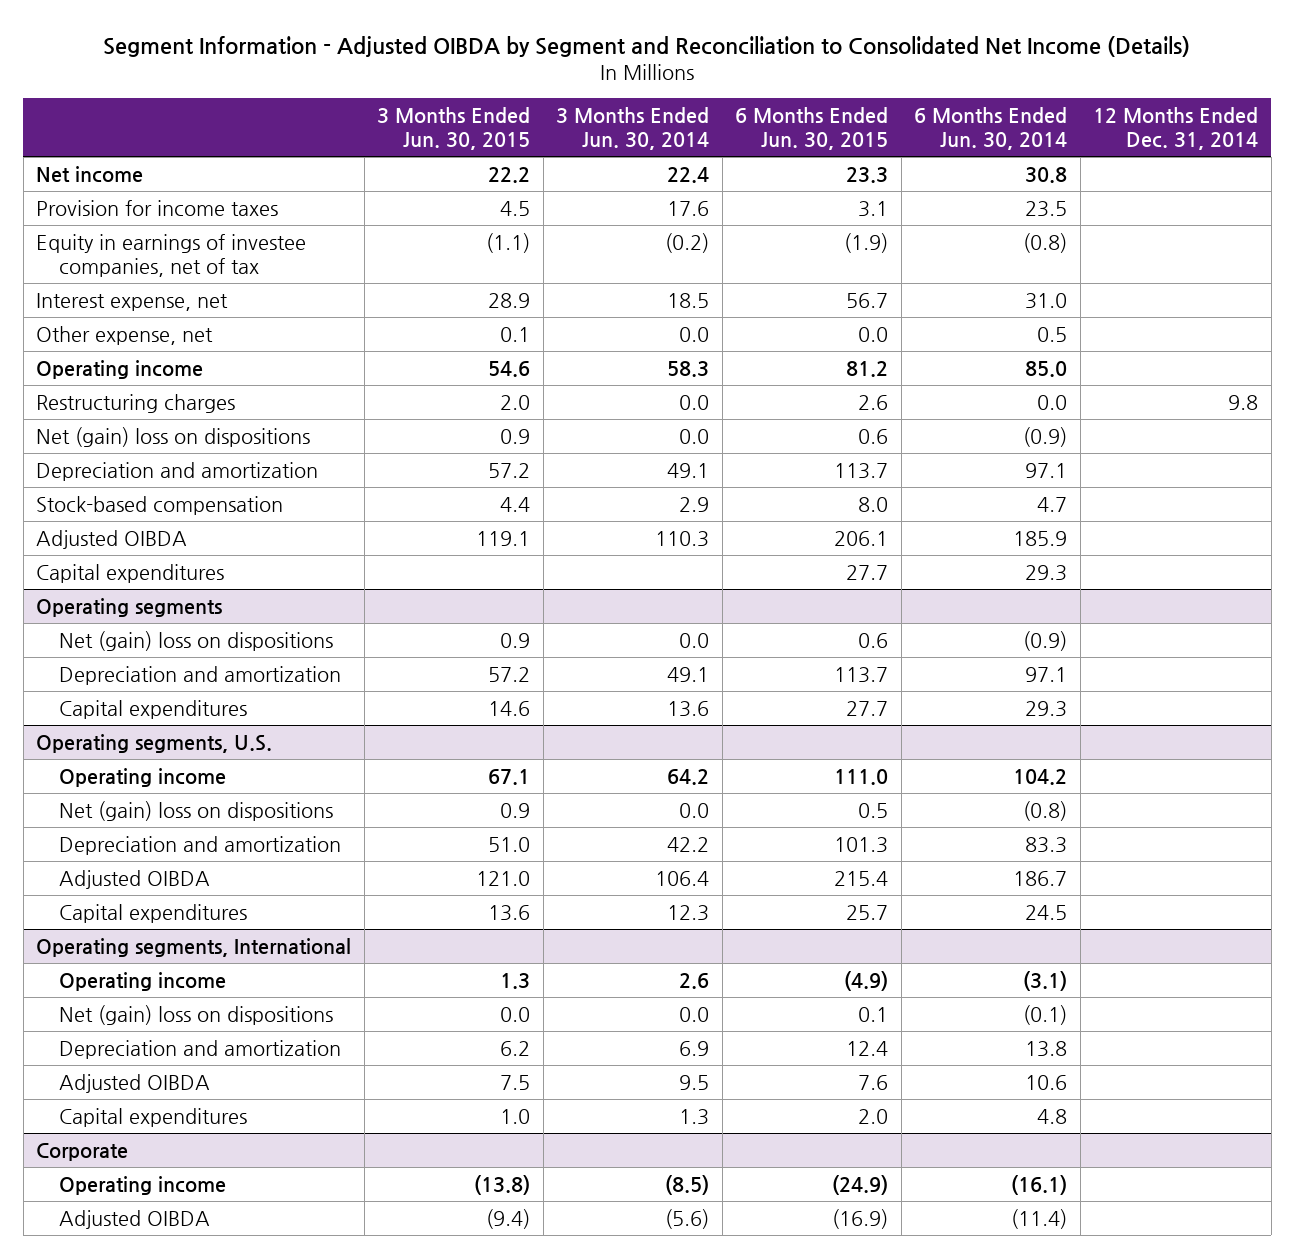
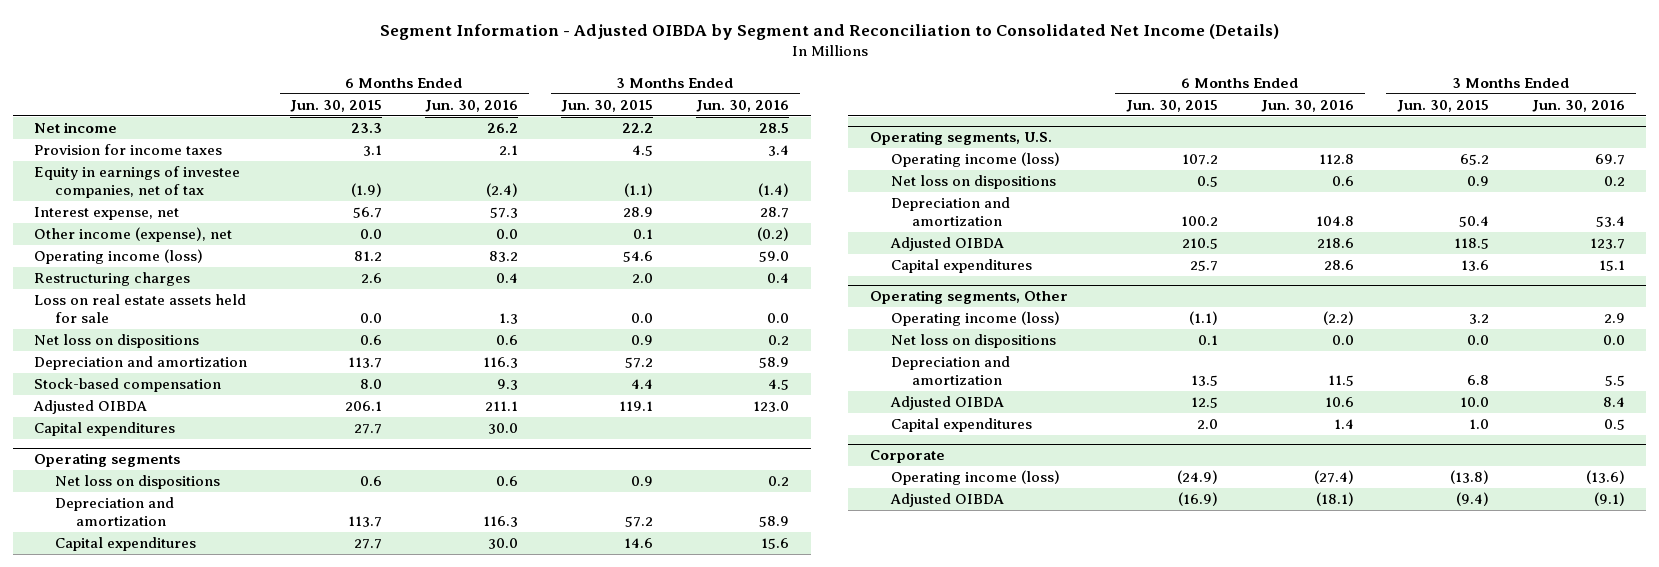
- | 3 Months Ended Jun. 30, 2015 | 3 Months Ended Jun. 30, 2014 | 6 Months Ended Jun. 30, 2015 | 6 Months Ended Jun. 30, 2014 | 12 Months Ended Dec. 31, 2014
+ | 6 Months Ended Jun. 30, 2015 | 6 Months Ended Jun. 30, 2016 | 3 Months Ended Jun. 30, 2015 | 3 Months Ended Jun. 30, 2016
- Other expense, net | 0.1 | 0.0 | 0.0 | 0.5 |
- Operating income | 54.6 | 58.3 | 81.2 | 85.0 |
+ Other income (expense), net | 0.0 | 0.0 | 0.1 | (0.2)
+ Operating income (loss) | 81.2 | 83.2 | 54.6 | 59.0
- Net (gain) loss on dispositions | 0.9 | 0.0 | 0.6 | (0.9) |
+ Loss on real estate assets held for sale | 0.0 | 1.3 | 0.0 | 0.0
+ Net loss on dispositions | 0.6 | 0.6 | 0.9 | 0.2
@ Operating segments
- Net (gain) loss on dispositions | 0.9 | 0.0 | 0.6 | (0.9) |
+ Net loss on dispositions | 0.6 | 0.6 | 0.9 | 0.2
@ Operating segments, U.S.
- Operating income | 67.1 | 64.2 | 111.0 | 104.2 |
- Net (gain) loss on dispositions | 0.9 | 0.0 | 0.5 | (0.8) |
- Depreciation and amortization | 51.0 | 42.2 | 101.3 | 83.3 |
- Adjusted OIBDA | 121.0 | 106.4 | 215.4 | 186.7 |
+ Operating income (loss) | 107.2 | 112.8 | 65.2 | 69.7
+ Net loss on dispositions | 0.5 | 0.6 | 0.9 | 0.2
+ Depreciation and amortization | 100.2 | 104.8 | 50.4 | 53.4
+ Adjusted OIBDA | 210.5 | 218.6 | 118.5 | 123.7
- Operating segments, International
- Operating income | 1.3 | 2.6 | (4.9) | (3.1) |
- Net (gain) loss on dispositions | 0.0 | 0.0 | 0.1 | (0.1) |
- Depreciation and amortization | 6.2 | 6.9 | 12.4 | 13.8 |
- Adjusted OIBDA | 7.5 | 9.5 | 7.6 | 10.6 |
+ Operating segments, Other
+ Operating income (loss) | (1.1) | (2.2) | 3.2 | 2.9
+ Net loss on dispositions | 0.1 | 0.0 | 0.0 | 0.0
+ Depreciation and amortization | 13.5 | 11.5 | 6.8 | 5.5
+ Adjusted OIBDA | 12.5 | 10.6 | 10.0 | 8.4
@ Corporate
- Operating income | (13.8) | (8.5) | (24.9) | (16.1) |
+ Operating income (loss) | (24.9) | (27.4) | (13.8) | (13.6)

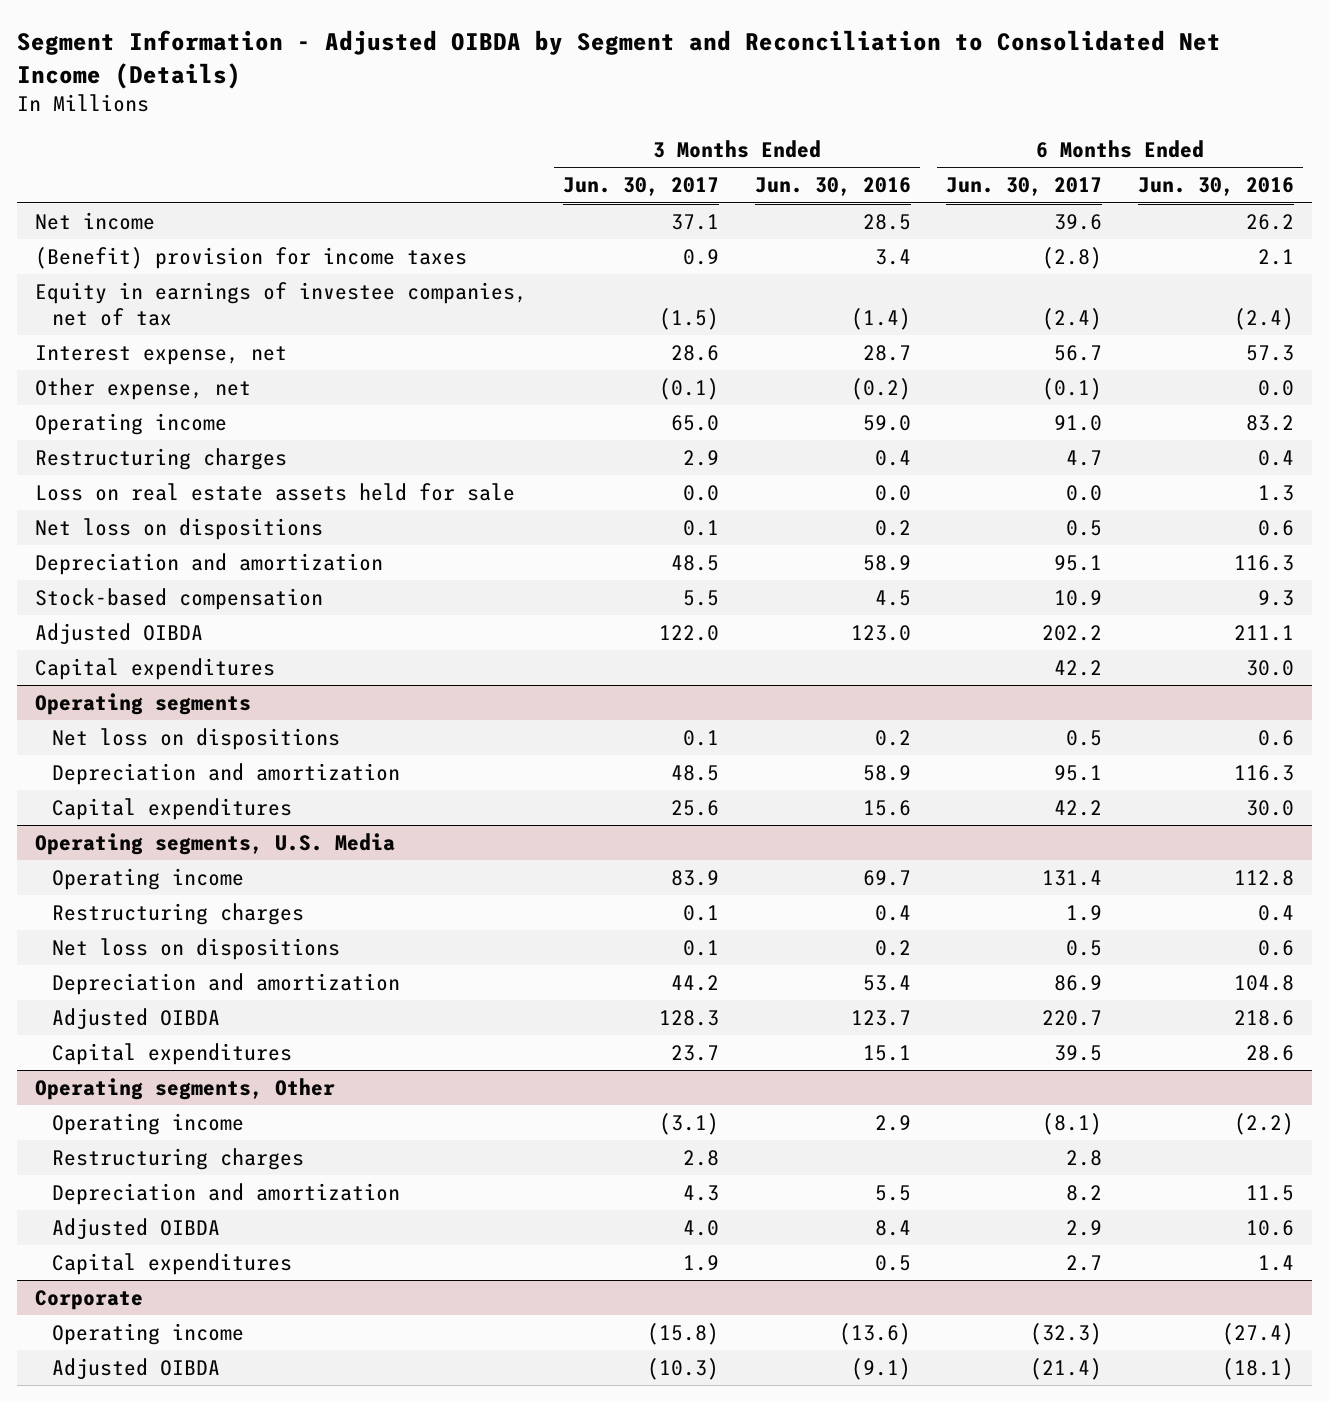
- | 6 Months Ended Jun. 30, 2015 | 6 Months Ended Jun. 30, 2016 | 3 Months Ended Jun. 30, 2015 | 3 Months Ended Jun. 30, 2016
+ | 3 Months Ended Jun. 30, 2017 | 3 Months Ended Jun. 30, 2016 | 6 Months Ended Jun. 30, 2017 | 6 Months Ended Jun. 30, 2016
- Provision for income taxes | 3.1 | 2.1 | 4.5 | 3.4
+ (Benefit) provision for income taxes | 0.9 | 3.4 | (2.8) | 2.1
- Other income (expense), net | 0.0 | 0.0 | 0.1 | (0.2)
- Operating income (loss) | 81.2 | 83.2 | 54.6 | 59.0
+ Other expense, net | (0.1) | (0.2) | (0.1) | 0.0
+ Operating income | 65.0 | 59.0 | 91.0 | 83.2
- Operating segments, U.S.
- Operating income (loss) | 107.2 | 112.8 | 65.2 | 69.7
+ Operating segments, U.S. Media
+ Operating income | 83.9 | 69.7 | 131.4 | 112.8
+ Restructuring charges | 0.1 | 0.4 | 1.9 | 0.4
@ Operating segments, Other
- Operating income (loss) | (1.1) | (2.2) | 3.2 | 2.9
- Net loss on dispositions | 0.1 | 0.0 | 0.0 | 0.0
+ Operating income | (3.1) | 2.9 | (8.1) | (2.2)
+ Restructuring charges | 2.8 | | 2.8 |
@ Corporate
- Operating income (loss) | (24.9) | (27.4) | (13.8) | (13.6)
+ Operating income | (15.8) | (13.6) | (32.3) | (27.4)

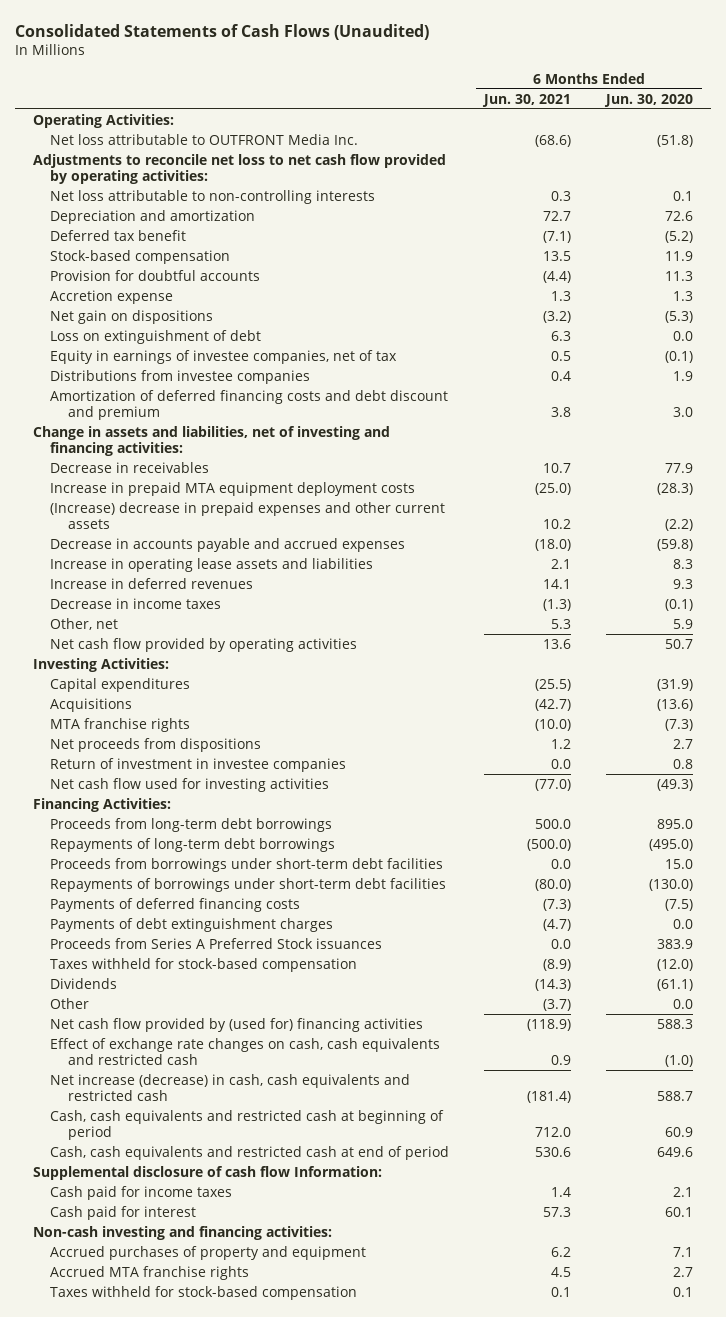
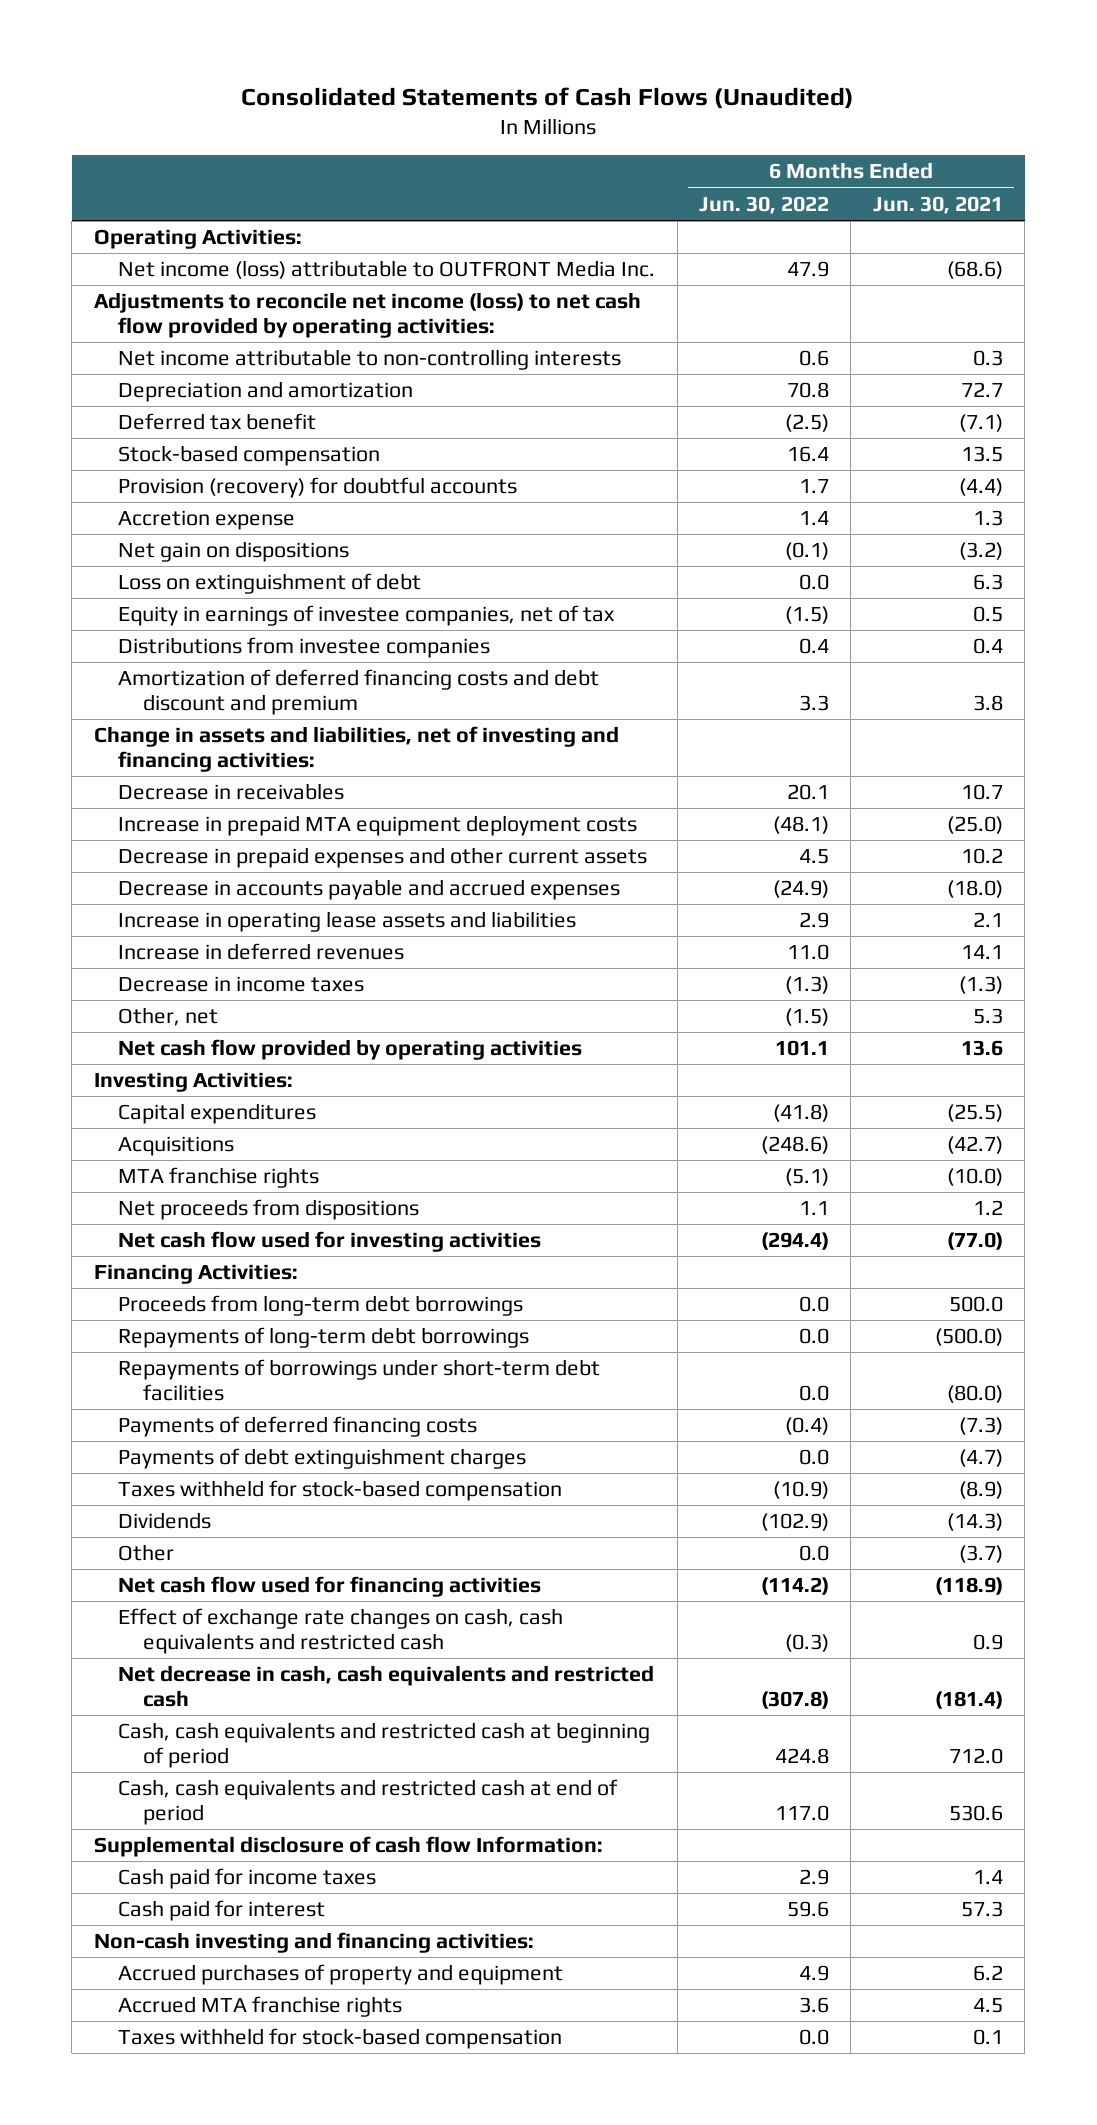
- | 6 Months Ended Jun. 30, 2021 | 6 Months Ended Jun. 30, 2020
+ | 6 Months Ended Jun. 30, 2022 | 6 Months Ended Jun. 30, 2021
- Net loss attributable to OUTFRONT Media Inc. | (68.6) | (51.8)
- Adjustments to reconcile net loss to net cash flow provided by operating activities:
- Net loss attributable to non-controlling interests | 0.3 | 0.1
+ Net income (loss) attributable to OUTFRONT Media Inc. | 47.9 | (68.6)
+ Adjustments to reconcile net income (loss) to net cash flow provided by operating activities:
+ Net income attributable to non-controlling interests | 0.6 | 0.3
- Provision for doubtful accounts | (4.4) | 11.3
+ Provision (recovery) for doubtful accounts | 1.7 | (4.4)
- (Increase) decrease in prepaid expenses and other current assets | 10.2 | (2.2)
+ Decrease in prepaid expenses and other current assets | 4.5 | 10.2
- Return of investment in investee companies | 0.0 | 0.8
- Proceeds from borrowings under short-term debt facilities | 0.0 | 15.0
- Proceeds from Series A Preferred Stock issuances | 0.0 | 383.9
- Net cash flow provided by (used for) financing activities | (118.9) | 588.3
+ Net cash flow used for financing activities | (114.2) | (118.9)
- Net increase (decrease) in cash, cash equivalents and restricted cash | (181.4) | 588.7
+ Net decrease in cash, cash equivalents and restricted cash | (307.8) | (181.4)

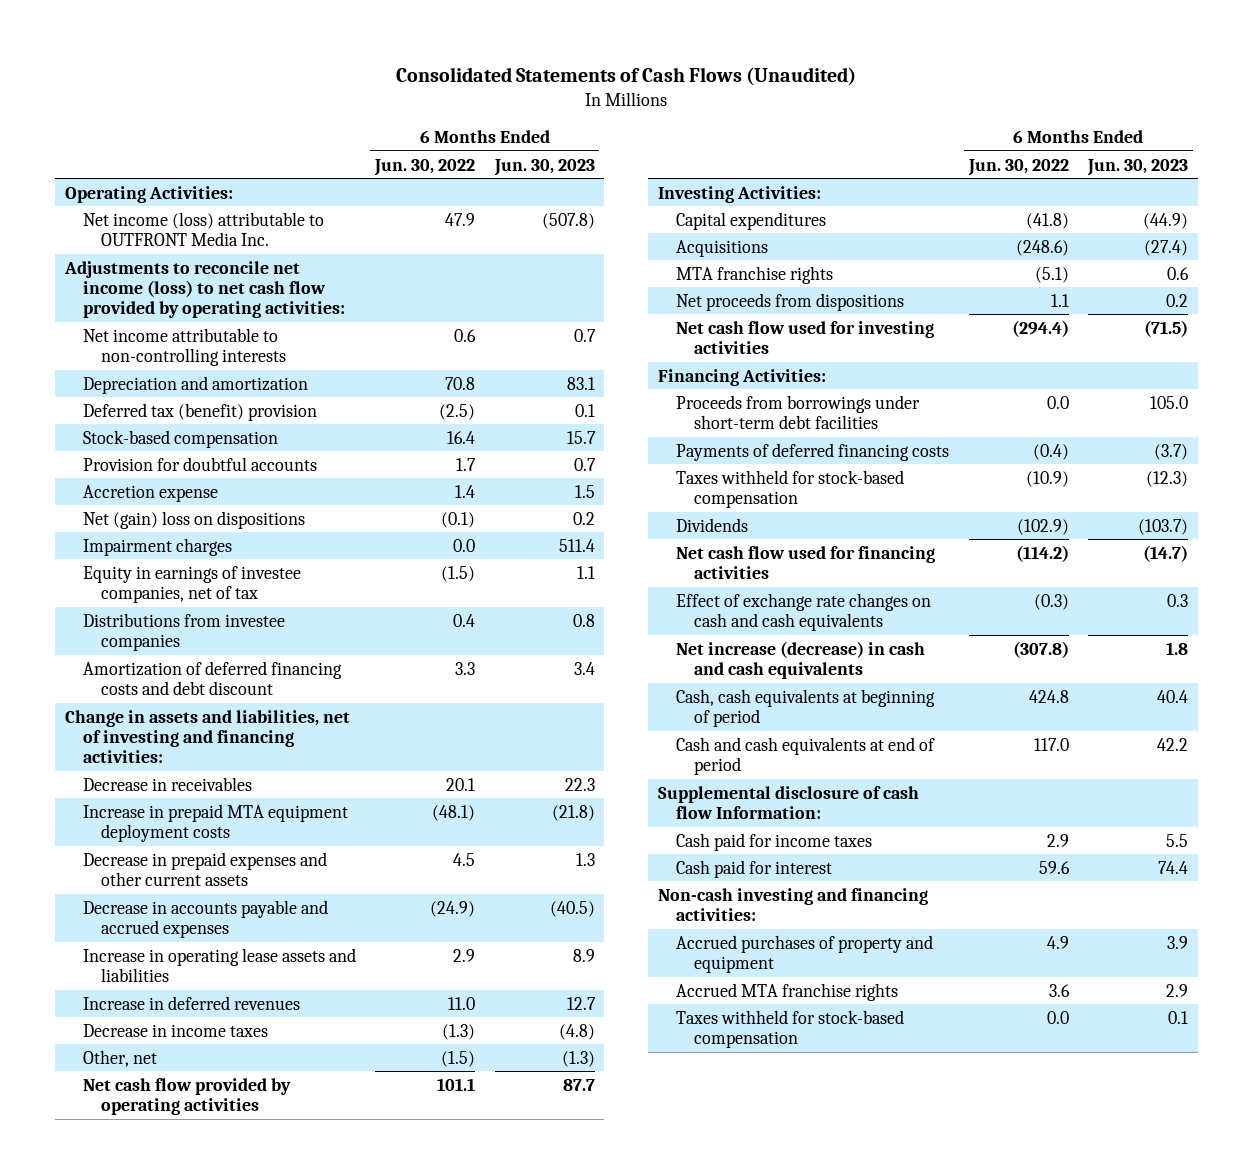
- | 6 Months Ended Jun. 30, 2022 | 6 Months Ended Jun. 30, 2021
+ | 6 Months Ended Jun. 30, 2022 | 6 Months Ended Jun. 30, 2023
- Deferred tax benefit | (2.5) | (7.1)
+ Deferred tax (benefit) provision | (2.5) | 0.1
- Provision (recovery) for doubtful accounts | 1.7 | (4.4)
+ Provision for doubtful accounts | 1.7 | 0.7
- Net gain on dispositions | (0.1) | (3.2)
- Loss on extinguishment of debt | 0.0 | 6.3
+ Net (gain) loss on dispositions | (0.1) | 0.2
+ Impairment charges | 0.0 | 511.4
- Amortization of deferred financing costs and debt discount and premium | 3.3 | 3.8
+ Amortization of deferred financing costs and debt discount | 3.3 | 3.4
- Proceeds from long-term debt borrowings | 0.0 | 500.0
- Repayments of long-term debt borrowings | 0.0 | (500.0)
- Repayments of borrowings under short-term debt facilities | 0.0 | (80.0)
+ Proceeds from borrowings under short-term debt facilities | 0.0 | 105.0
- Payments of debt extinguishment charges | 0.0 | (4.7)
- Other | 0.0 | (3.7)
- Effect of exchange rate changes on cash, cash equivalents and restricted cash | (0.3) | 0.9
- Net decrease in cash, cash equivalents and restricted cash | (307.8) | (181.4)
- Cash, cash equivalents and restricted cash at beginning of period | 424.8 | 712.0
- Cash, cash equivalents and restricted cash at end of period | 117.0 | 530.6
+ Effect of exchange rate changes on cash and cash equivalents | (0.3) | 0.3
+ Net increase (decrease) in cash and cash equivalents | (307.8) | 1.8
+ Cash, cash equivalents at beginning of period | 424.8 | 40.4
+ Cash and cash equivalents at end of period | 117.0 | 42.2

